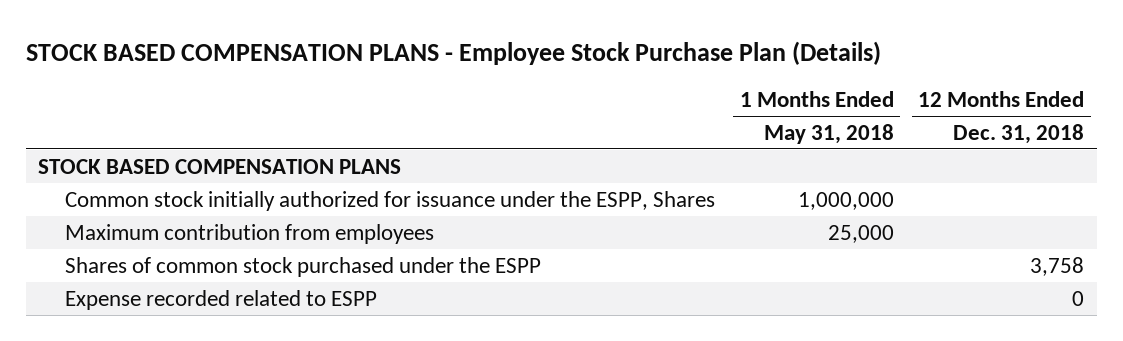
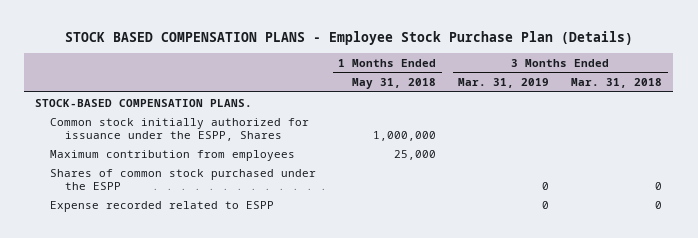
- | 1 Months Ended May 31, 2018 | 12 Months Ended Dec. 31, 2018
+ | 1 Months Ended May 31, 2018 | 3 Months Ended Mar. 31, 2019 | 3 Months Ended Mar. 31, 2018
- STOCK BASED COMPENSATION PLANS
+ STOCK-BASED COMPENSATION PLANS.

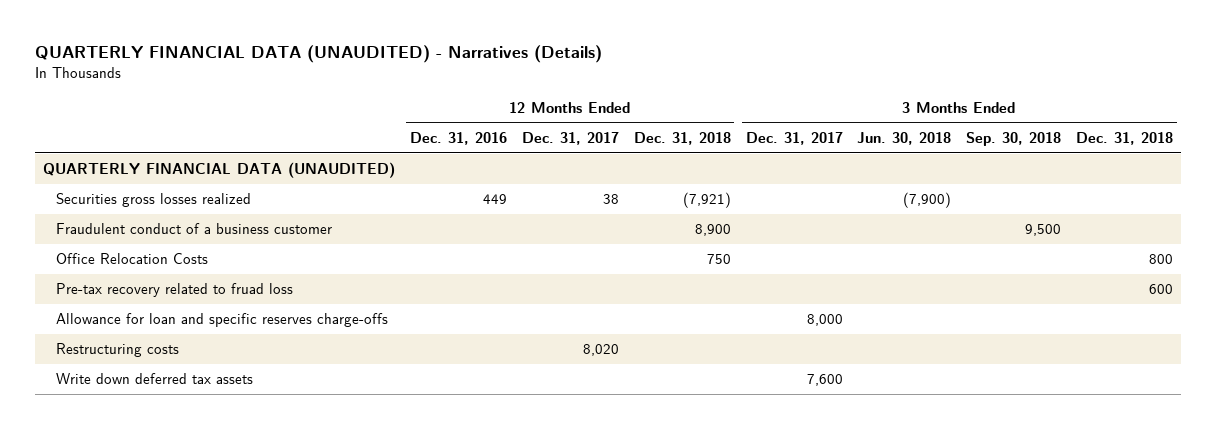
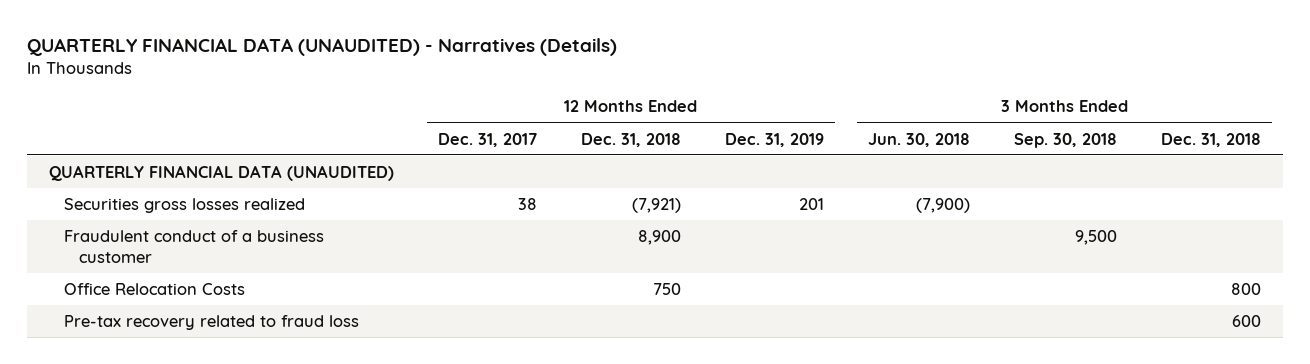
- | 12 Months Ended Dec. 31, 2016 | 12 Months Ended Dec. 31, 2017 | 12 Months Ended Dec. 31, 2018 | 3 Months Ended Dec. 31, 2017 | 3 Months Ended Jun. 30, 2018 | 3 Months Ended Sep. 30, 2018 | 3 Months Ended Dec. 31, 2018
+ | 12 Months Ended Dec. 31, 2017 | 12 Months Ended Dec. 31, 2018 | 12 Months Ended Dec. 31, 2019 | 3 Months Ended Jun. 30, 2018 | 3 Months Ended Sep. 30, 2018 | 3 Months Ended Dec. 31, 2018
- Pre-tax recovery related to fruad loss | | | | | | | 600
- Allowance for loan and specific reserves charge-offs | | | | 8,000 | | |
- Restructuring costs | | 8,020 | | | | |
- Write down deferred tax assets | | | | 7,600 | | |
+ Pre-tax recovery related to fraud loss | | | | | | 600

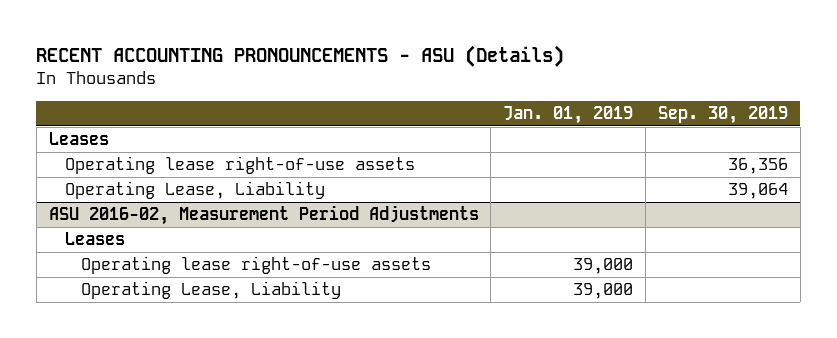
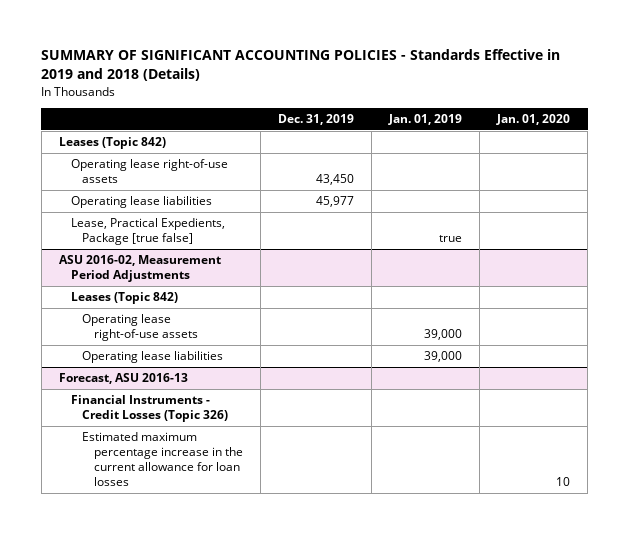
- RECENT ACCOUNTING PRONOUNCEMENTS - ASU (Details)
+ SUMMARY OF SIGNIFICANT ACCOUNTING POLICIES - Standards Effective in 2019 and 2018 (Details)
- | Jan. 01, 2019 | Sep. 30, 2019
+ | Dec. 31, 2019 | Jan. 01, 2019 | Jan. 01, 2020
- Leases
+ Leases (Topic 842)
- Operating Lease, Liability | | 39,064
+ Operating lease liabilities | 45,977 | |
+ Lease, Practical Expedients, Package [true false] | | true |
@ ASU 2016-02, Measurement Period Adjustments
- Leases
+ Leases (Topic 842)
- Operating Lease, Liability | 39,000 |
+ Operating lease liabilities | | 39,000 |
+ Forecast, ASU 2016-13
+ Financial Instruments - Credit Losses (Topic 326)
+ Estimated maximum percentage increase in the current allowance for loan losses | | | 10

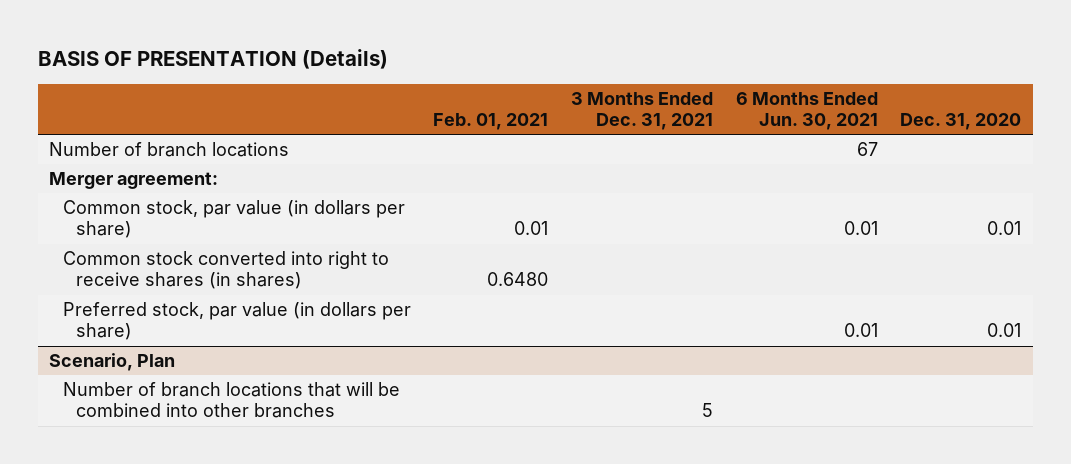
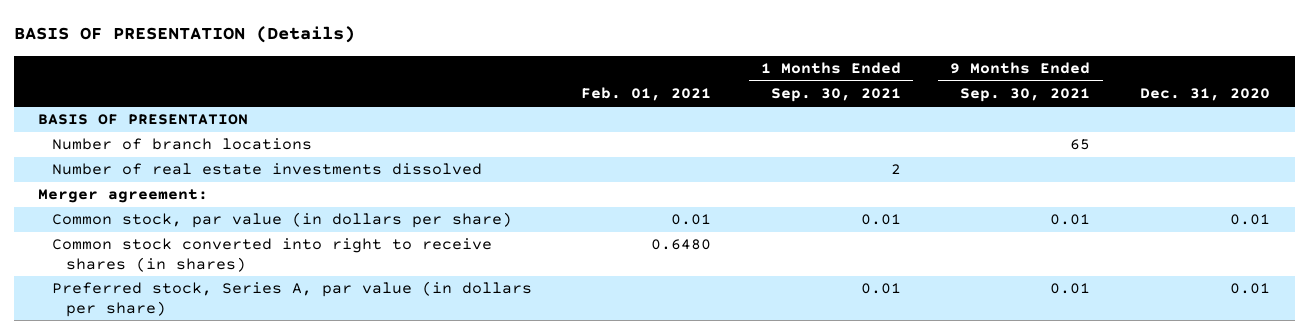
- | Feb. 01, 2021 | 3 Months Ended Dec. 31, 2021 | 6 Months Ended Jun. 30, 2021 | Dec. 31, 2020
+ | Feb. 01, 2021 | 1 Months Ended Sep. 30, 2021 | 9 Months Ended Sep. 30, 2021 | Dec. 31, 2020
+ BASIS OF PRESENTATION
+ Number of real estate investments dissolved | | 2 | |
- Preferred stock, par value (in dollars per share) | | | 0.01 | 0.01
- Scenario, Plan
- Number of branch locations that will be combined into other branches | | 5 | |
+ Preferred stock, Series A, par value (in dollars per share) | | 0.01 | 0.01 | 0.01

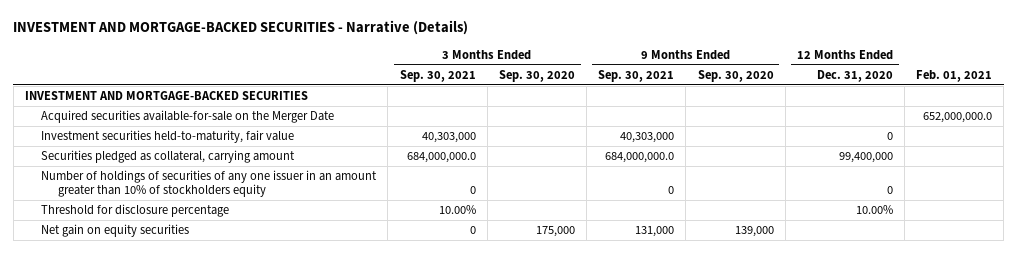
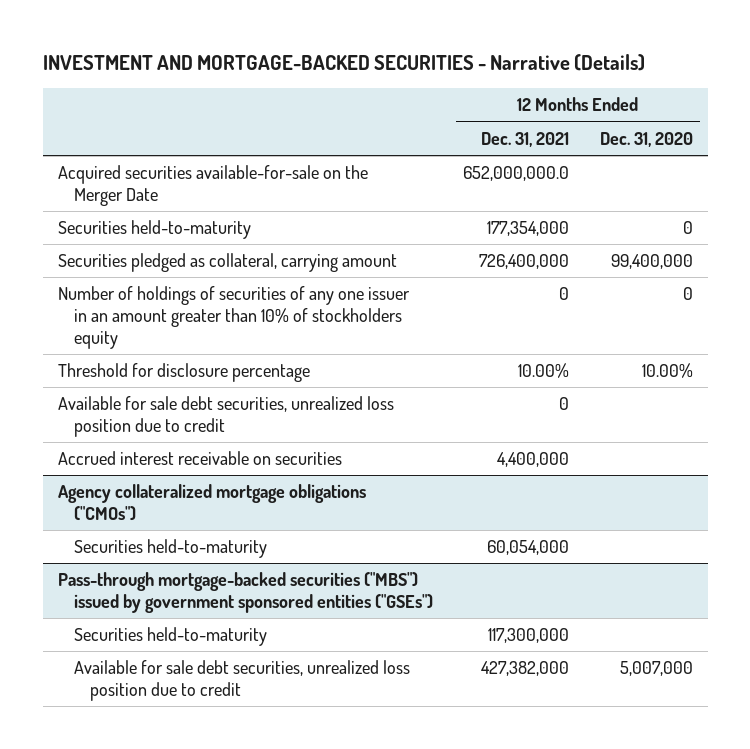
- | 3 Months Ended Sep. 30, 2021 | 3 Months Ended Sep. 30, 2020 | 9 Months Ended Sep. 30, 2021 | 9 Months Ended Sep. 30, 2020 | 12 Months Ended Dec. 31, 2020 | Feb. 01, 2021
+ | 12 Months Ended Dec. 31, 2021 | 12 Months Ended Dec. 31, 2020
- INVESTMENT AND MORTGAGE-BACKED SECURITIES
- Investment securities held-to-maturity, fair value | 40,303,000 | | 40,303,000 | | 0 |
+ Securities held-to-maturity | 177,354,000 | 0
- Net gain on equity securities | 0 | 175,000 | 131,000 | 139,000 | |
+ Available for sale debt securities, unrealized loss position due to credit | 0 |
+ Accrued interest receivable on securities | 4,400,000 |
+ Agency collateralized mortgage obligations ("CMOs")
+ Securities held-to-maturity | 60,054,000 |
+ Pass-through mortgage-backed securities ("MBS") issued by government sponsored entities ("GSEs")
+ Securities held-to-maturity | 117,300,000 |
+ Available for sale debt securities, unrealized loss position due to credit | 427,382,000 | 5,007,000

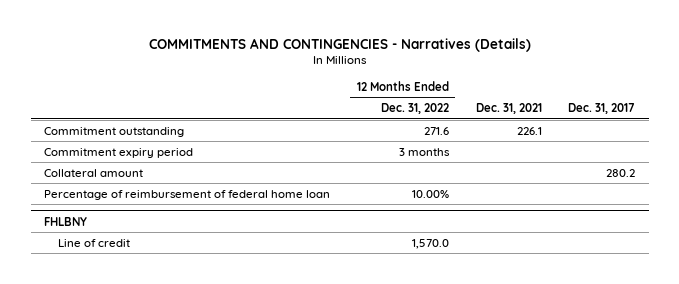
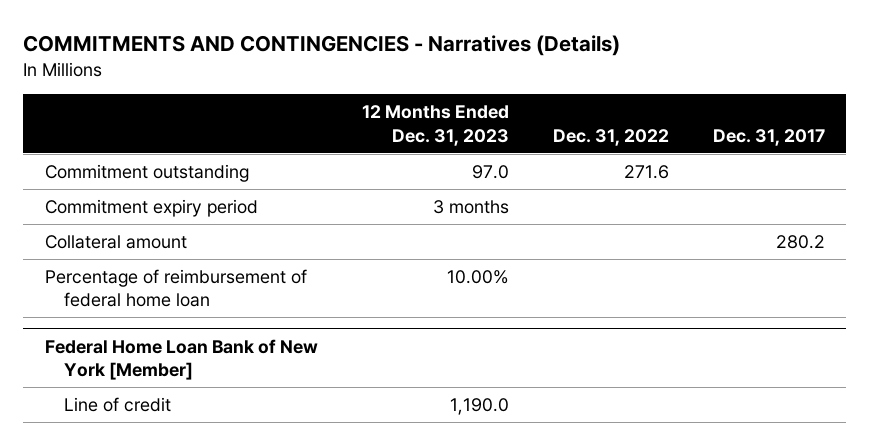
- | 12 Months Ended Dec. 31, 2022 | Dec. 31, 2021 | Dec. 31, 2017
+ | 12 Months Ended Dec. 31, 2023 | Dec. 31, 2022 | Dec. 31, 2017
- FHLBNY
+ Federal Home Loan Bank of New York [Member]

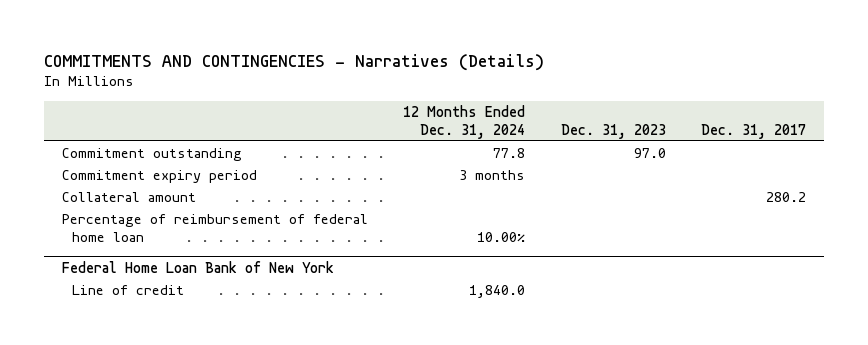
- | 12 Months Ended Dec. 31, 2023 | Dec. 31, 2022 | Dec. 31, 2017
+ | 12 Months Ended Dec. 31, 2024 | Dec. 31, 2023 | Dec. 31, 2017
- Federal Home Loan Bank of New York [Member]
+ Federal Home Loan Bank of New York

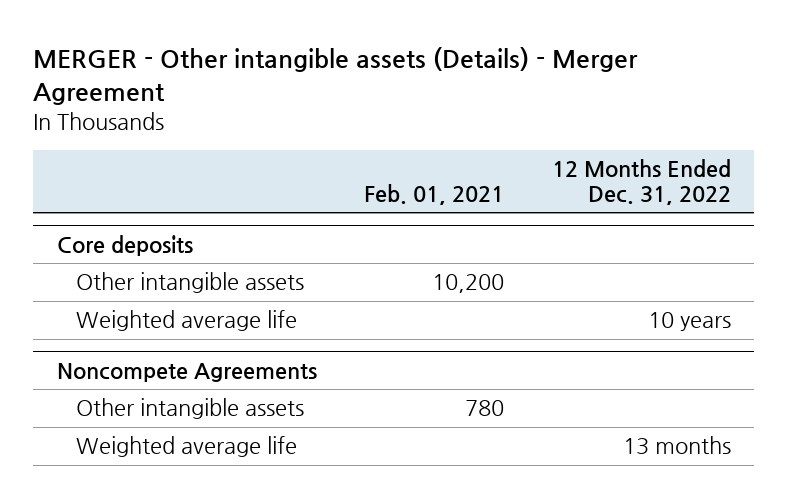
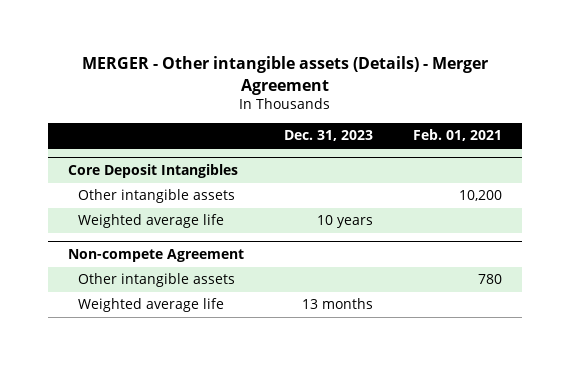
- | Feb. 01, 2021 | 12 Months Ended Dec. 31, 2022
+ | Dec. 31, 2023 | Feb. 01, 2021
- Core deposits
+ Core Deposit Intangibles
- Noncompete Agreements
+ Non-compete Agreement

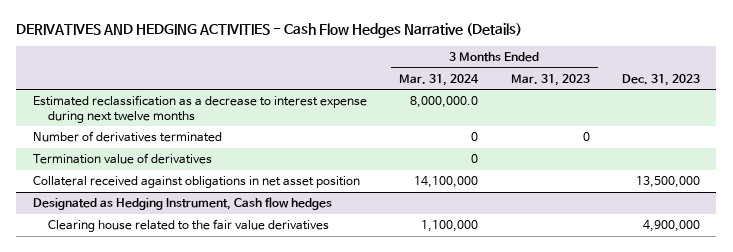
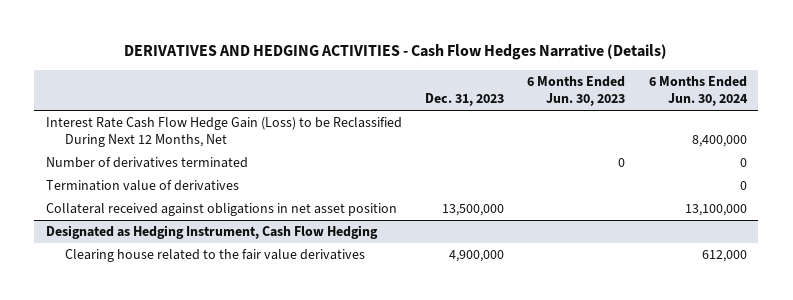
- | 3 Months Ended Mar. 31, 2024 | 3 Months Ended Mar. 31, 2023 | Dec. 31, 2023
+ | Dec. 31, 2023 | 6 Months Ended Jun. 30, 2023 | 6 Months Ended Jun. 30, 2024
- Estimated reclassification as a decrease to interest expense during next twelve months | 8,000,000.0 | |
+ Interest Rate Cash Flow Hedge Gain (Loss) to be Reclassified During Next 12 Months, Net | | | 8,400,000
- Designated as Hedging Instrument, Cash flow hedges
+ Designated as Hedging Instrument, Cash Flow Hedging

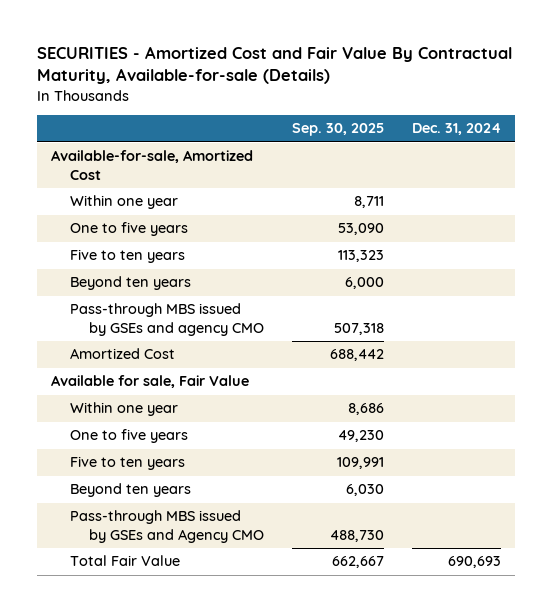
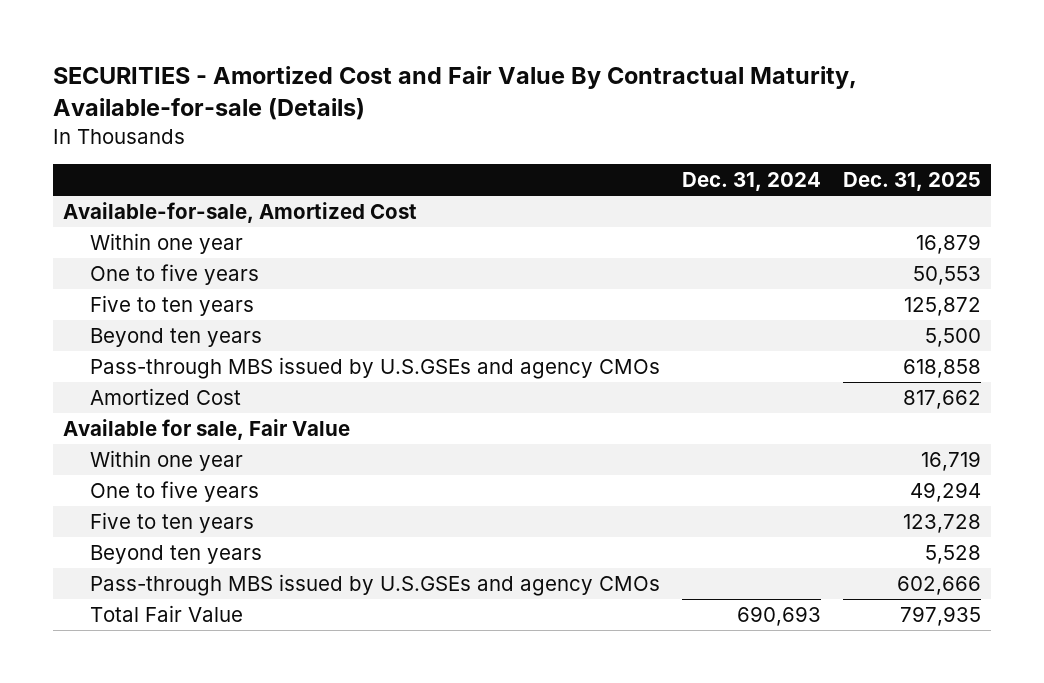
- | Sep. 30, 2025 | Dec. 31, 2024
+ | Dec. 31, 2024 | Dec. 31, 2025
- Pass-through MBS issued by GSEs and agency CMO | 507,318 |
+ Pass-through MBS issued by U.S.GSEs and agency CMOs | | 618,858
- Pass-through MBS issued by GSEs and Agency CMO | 488,730 |
+ Pass-through MBS issued by U.S.GSEs and agency CMOs | | 602,666

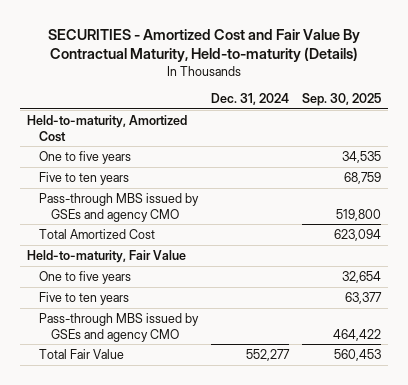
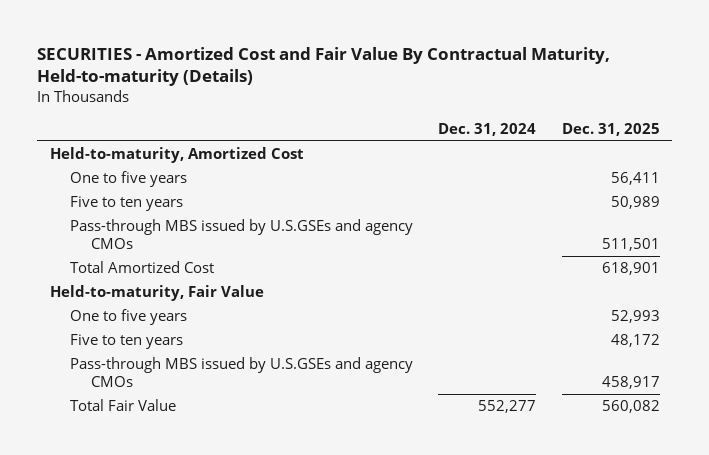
- | Dec. 31, 2024 | Sep. 30, 2025
+ | Dec. 31, 2024 | Dec. 31, 2025
- Pass-through MBS issued by GSEs and agency CMO | | 519,800
+ Pass-through MBS issued by U.S.GSEs and agency CMOs | | 511,501
- Pass-through MBS issued by GSEs and agency CMO | | 464,422
+ Pass-through MBS issued by U.S.GSEs and agency CMOs | | 458,917

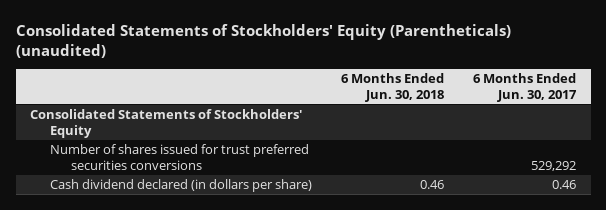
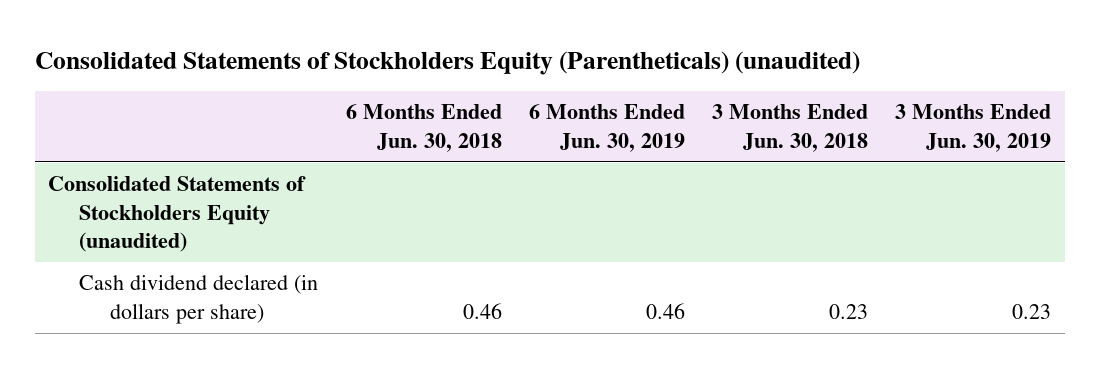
- Consolidated Statements of Stockholders' Equity (Parentheticals) (unaudited)
+ Consolidated Statements of Stockholders Equity (Parentheticals) (unaudited)
- | 6 Months Ended Jun. 30, 2018 | 6 Months Ended Jun. 30, 2017
+ | 6 Months Ended Jun. 30, 2018 | 6 Months Ended Jun. 30, 2019 | 3 Months Ended Jun. 30, 2018 | 3 Months Ended Jun. 30, 2019
- Consolidated Statements of Stockholders' Equity
- Number of shares issued for trust preferred securities conversions | | 529,292
+ Consolidated Statements of Stockholders Equity (unaudited)

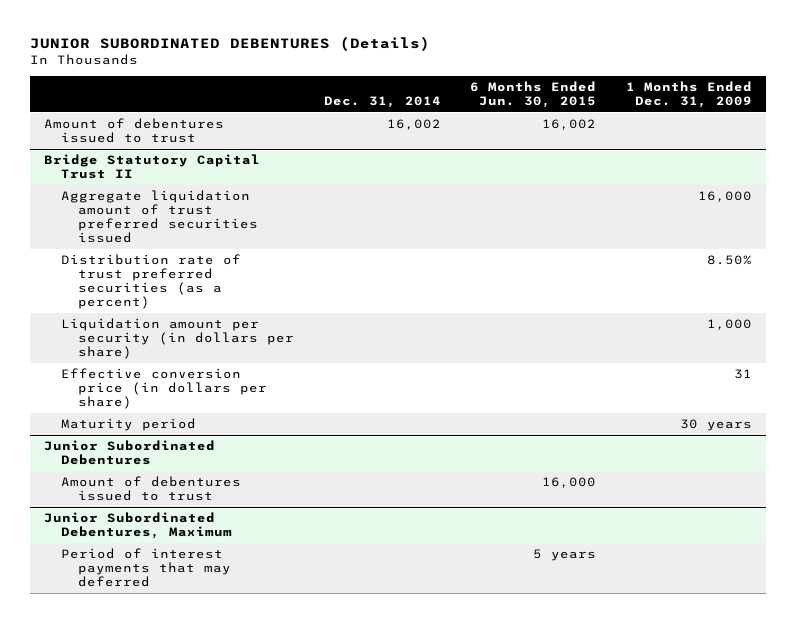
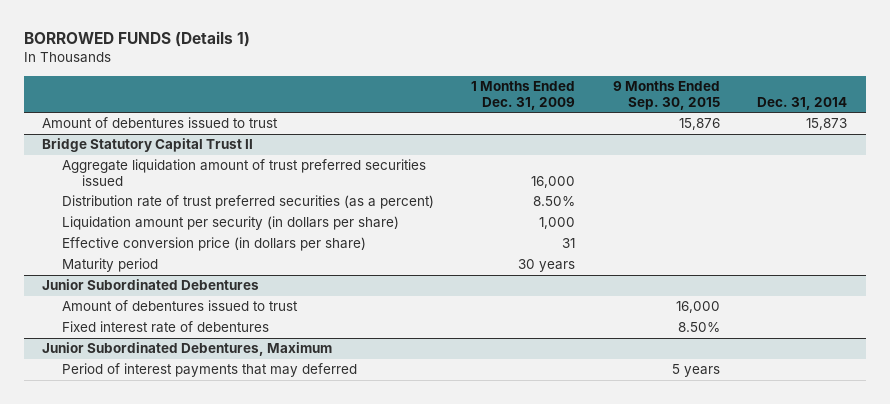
- JUNIOR SUBORDINATED DEBENTURES (Details)
+ BORROWED FUNDS (Details 1)
- | Dec. 31, 2014 | 6 Months Ended Jun. 30, 2015 | 1 Months Ended Dec. 31, 2009
+ | 1 Months Ended Dec. 31, 2009 | 9 Months Ended Sep. 30, 2015 | Dec. 31, 2014
- Amount of debentures issued to trust | 16,002 | 16,002 |
+ Amount of debentures issued to trust | | 15,876 | 15,873
@ Junior Subordinated Debentures
+ Fixed interest rate of debentures | | 8.50% |

